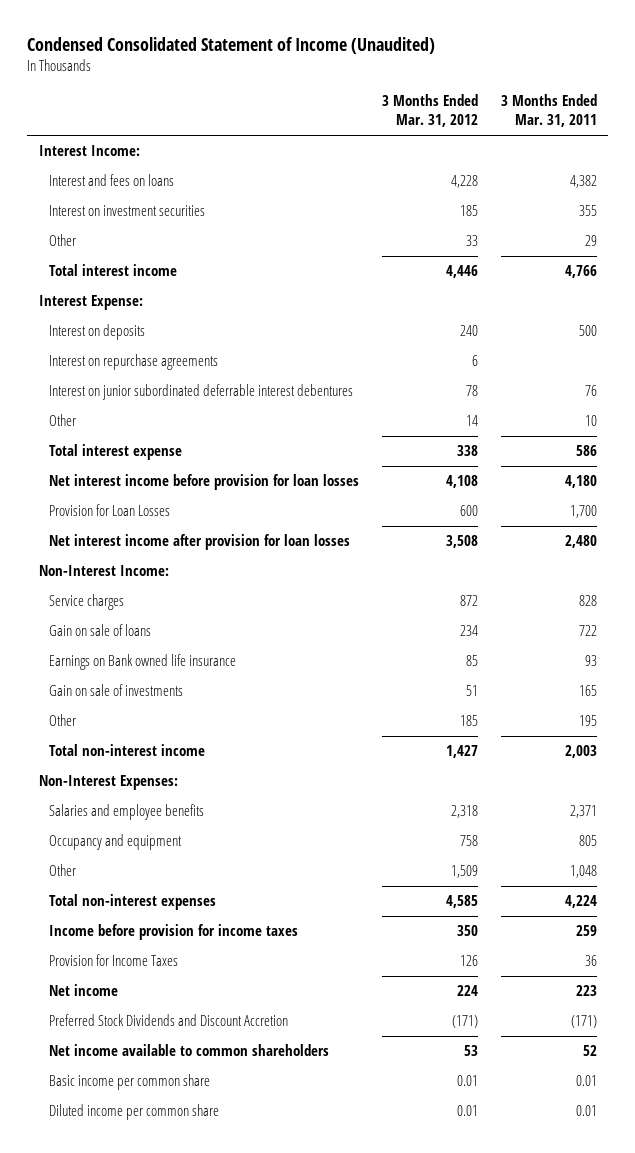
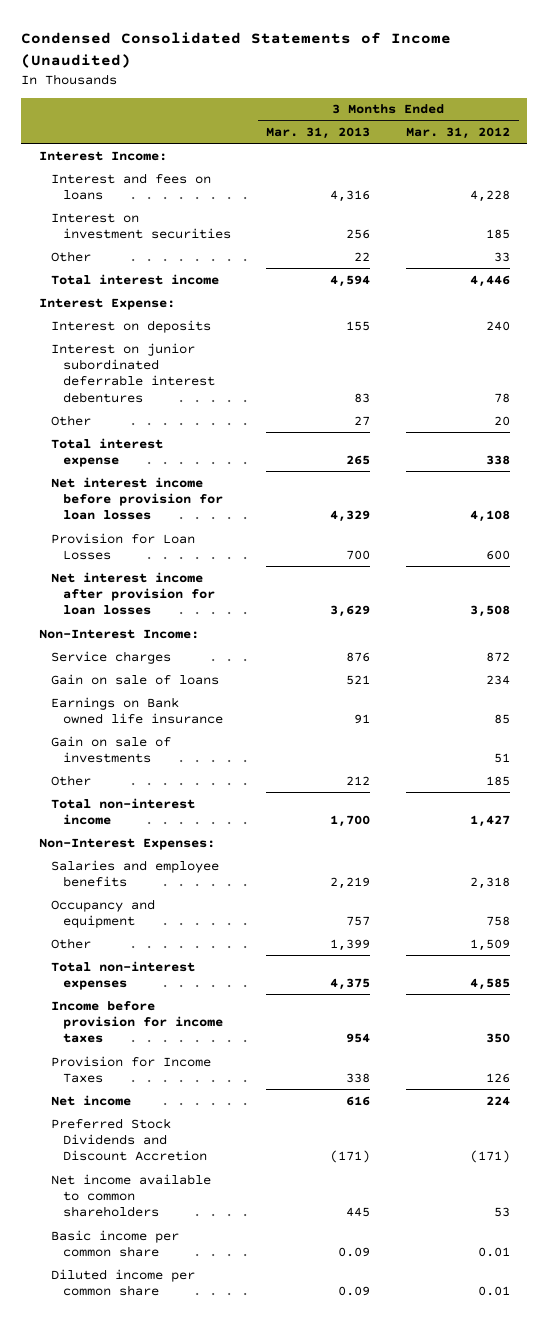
- Condensed Consolidated Statement of Income (Unaudited)
+ Condensed Consolidated Statements of Income (Unaudited)
- | 3 Months Ended Mar. 31, 2012 | 3 Months Ended Mar. 31, 2011
+ | 3 Months Ended Mar. 31, 2013 | 3 Months Ended Mar. 31, 2012
- Interest on repurchase agreements | 6 |
- Other | 14 | 10
+ Other | 27 | 20

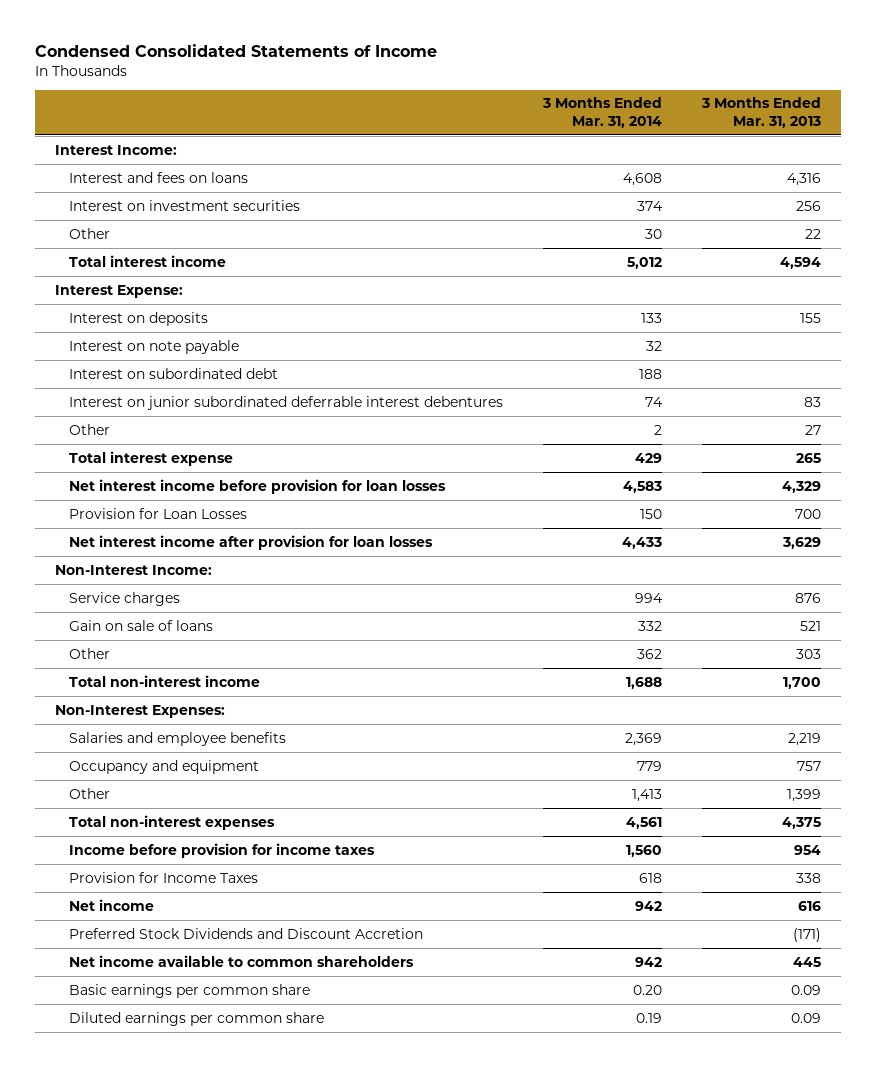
- Condensed Consolidated Statements of Income (Unaudited)
+ Condensed Consolidated Statements of Income
- | 3 Months Ended Mar. 31, 2013 | 3 Months Ended Mar. 31, 2012
+ | 3 Months Ended Mar. 31, 2014 | 3 Months Ended Mar. 31, 2013
+ Interest on note payable | 32 |
+ Interest on subordinated debt | 188 |
- Earnings on Bank owned life insurance | 91 | 85
- Gain on sale of investments | | 51
- Other | 212 | 185
+ Other | 362 | 303
- Basic income per common share | 0.09 | 0.01
- Diluted income per common share | 0.09 | 0.01
+ Basic earnings per common share | 0.20 | 0.09
+ Diluted earnings per common share | 0.19 | 0.09

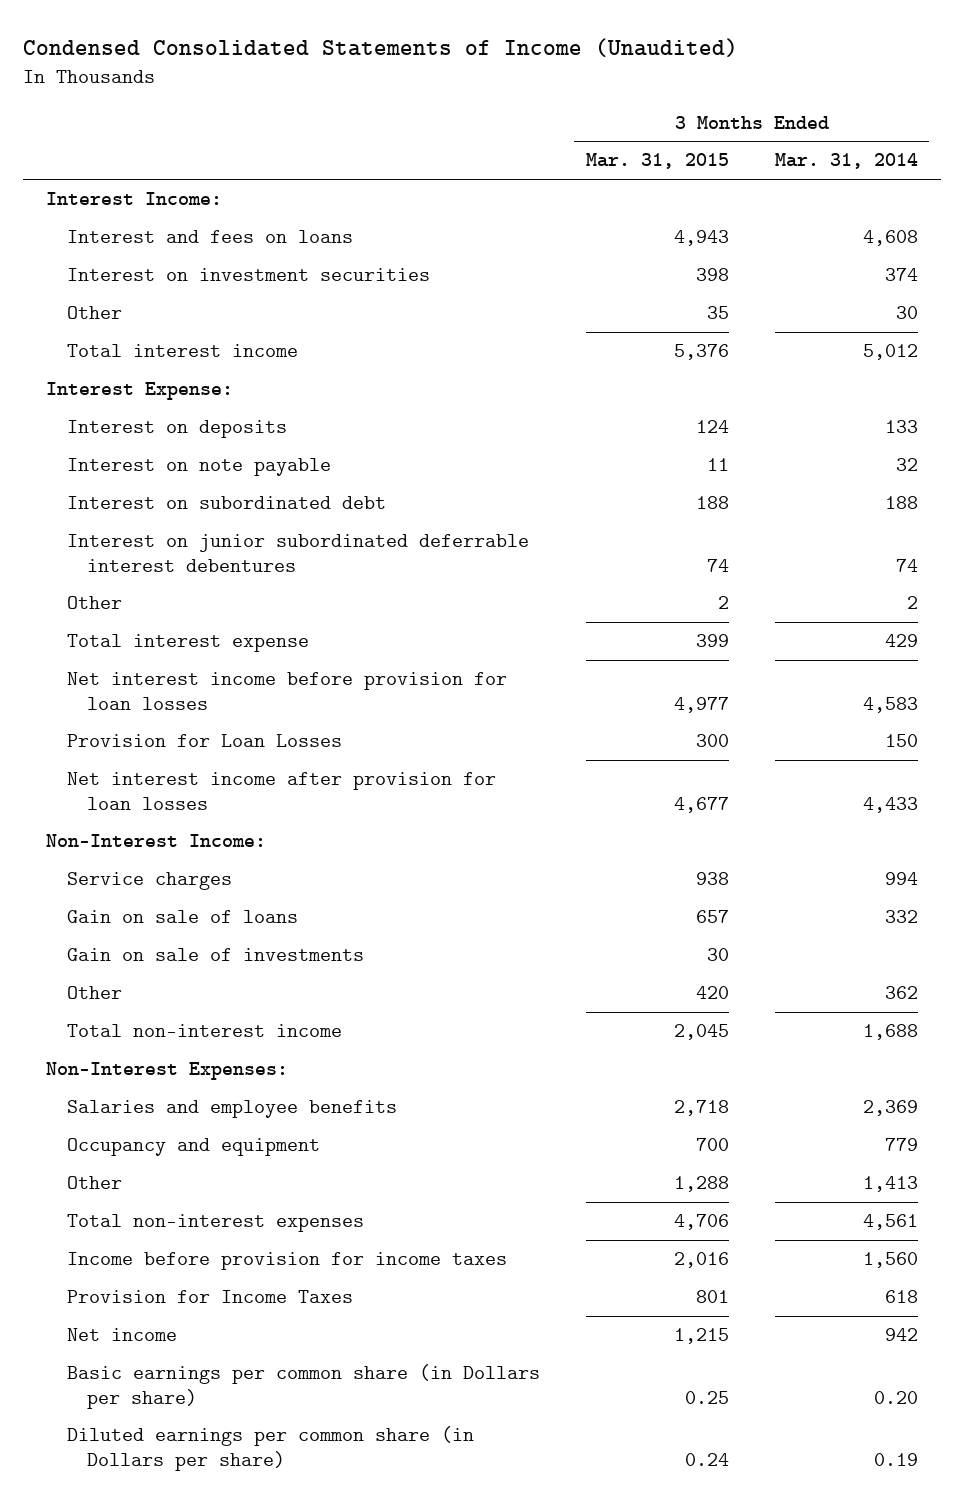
- Condensed Consolidated Statements of Income
+ Condensed Consolidated Statements of Income (Unaudited)
- | 3 Months Ended Mar. 31, 2014 | 3 Months Ended Mar. 31, 2013
+ | 3 Months Ended Mar. 31, 2015 | 3 Months Ended Mar. 31, 2014
+ Gain on sale of investments | 30 |
- Preferred Stock Dividends and Discount Accretion | | (171)
- Net income available to common shareholders | 942 | 445
- Basic earnings per common share | 0.20 | 0.09
- Diluted earnings per common share | 0.19 | 0.09
+ Basic earnings per common share (in Dollars per share) | 0.25 | 0.20
+ Diluted earnings per common share (in Dollars per share) | 0.24 | 0.19

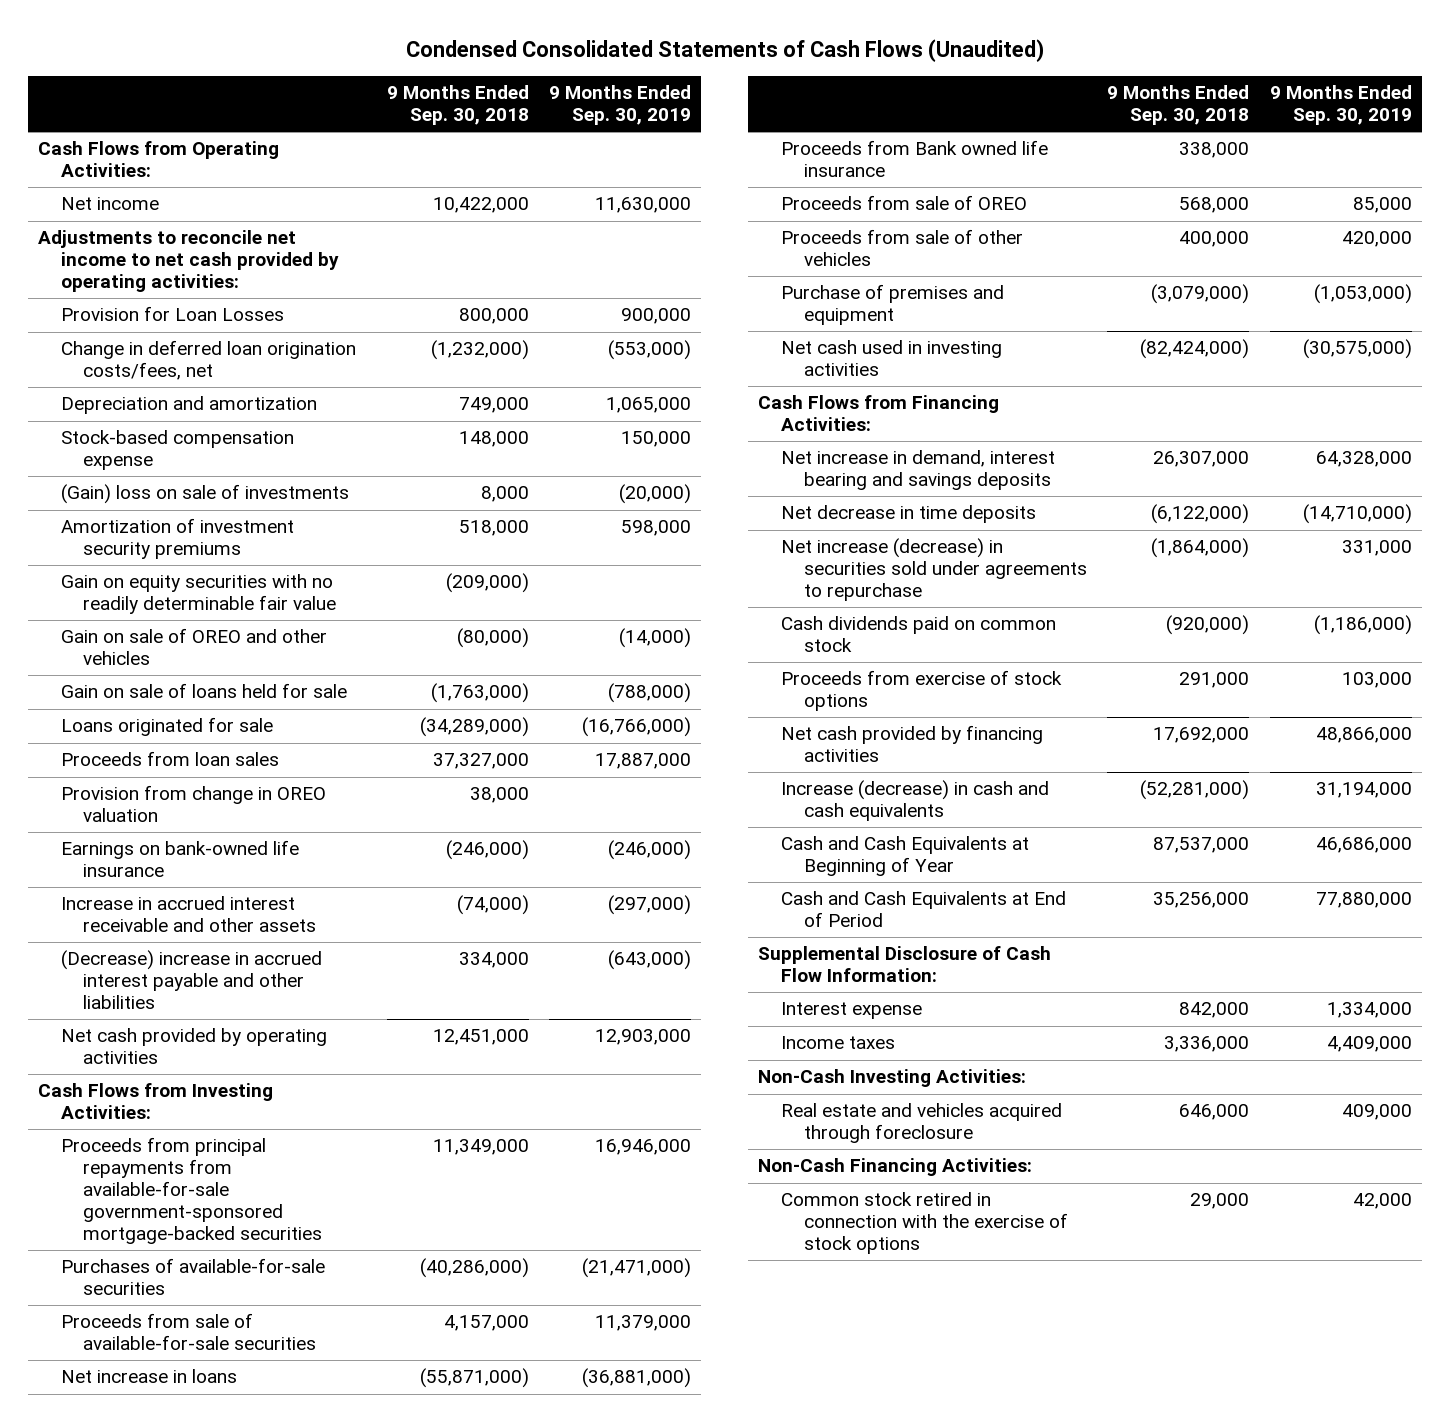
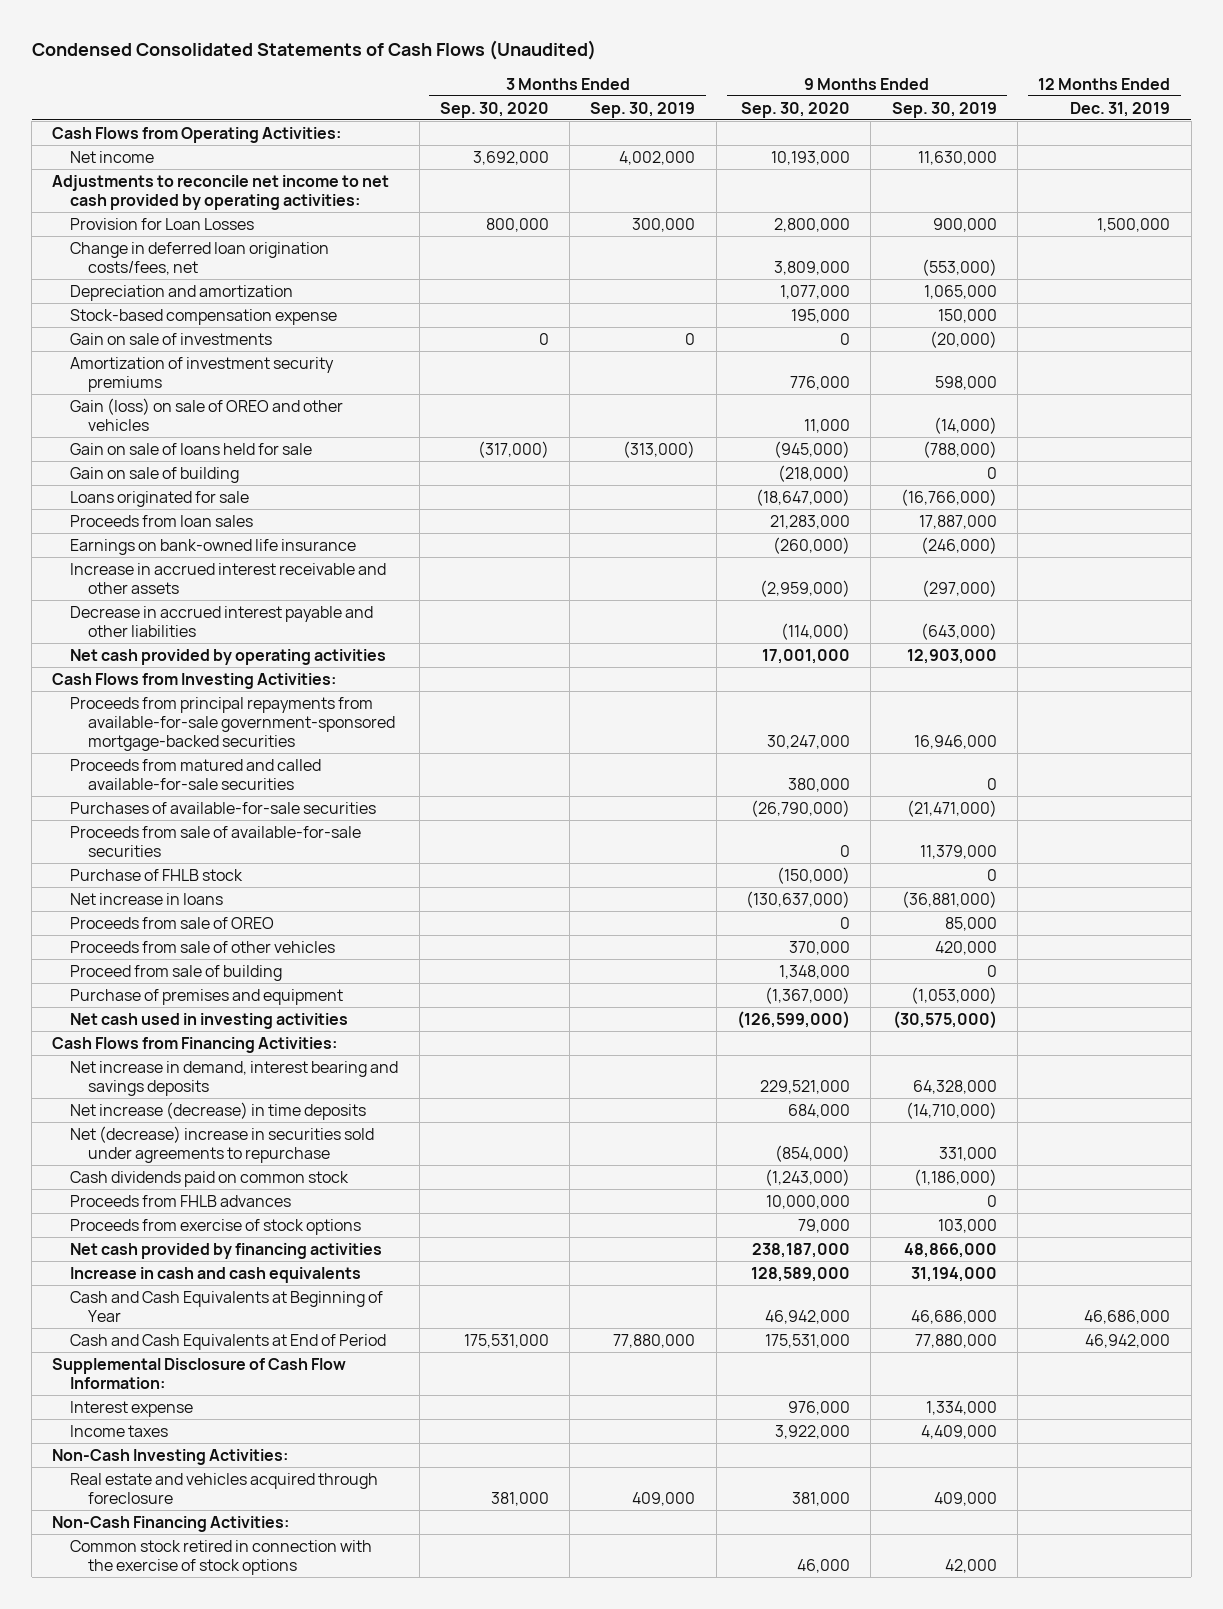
- | 9 Months Ended Sep. 30, 2018 | 9 Months Ended Sep. 30, 2019
+ | 3 Months Ended Sep. 30, 2020 | 3 Months Ended Sep. 30, 2019 | 9 Months Ended Sep. 30, 2020 | 9 Months Ended Sep. 30, 2019 | 12 Months Ended Dec. 31, 2019
- (Gain) loss on sale of investments | 8,000 | (20,000)
+ Gain on sale of investments | 0 | 0 | 0 | (20,000) |
- Gain on equity securities with no readily determinable fair value | (209,000) |
- Gain on sale of OREO and other vehicles | (80,000) | (14,000)
+ Gain (loss) on sale of OREO and other vehicles | | | 11,000 | (14,000) |
+ Gain on sale of building | | | (218,000) | 0 |
- Provision from change in OREO valuation | 38,000 |
- (Decrease) increase in accrued interest payable and other liabilities | 334,000 | (643,000)
+ Decrease in accrued interest payable and other liabilities | | | (114,000) | (643,000) |
+ Proceeds from matured and called available-for-sale securities | | | 380,000 | 0 |
+ Purchase of FHLB stock | | | (150,000) | 0 |
- Proceeds from Bank owned life insurance | 338,000 |
+ Proceed from sale of building | | | 1,348,000 | 0 |
- Net decrease in time deposits | (6,122,000) | (14,710,000)
- Net increase (decrease) in securities sold under agreements to repurchase | (1,864,000) | 331,000
+ Net increase (decrease) in time deposits | | | 684,000 | (14,710,000) |
+ Net (decrease) increase in securities sold under agreements to repurchase | | | (854,000) | 331,000 |
+ Proceeds from FHLB advances | | | 10,000,000 | 0 |
- Increase (decrease) in cash and cash equivalents | (52,281,000) | 31,194,000
+ Increase in cash and cash equivalents | | | 128,589,000 | 31,194,000 |

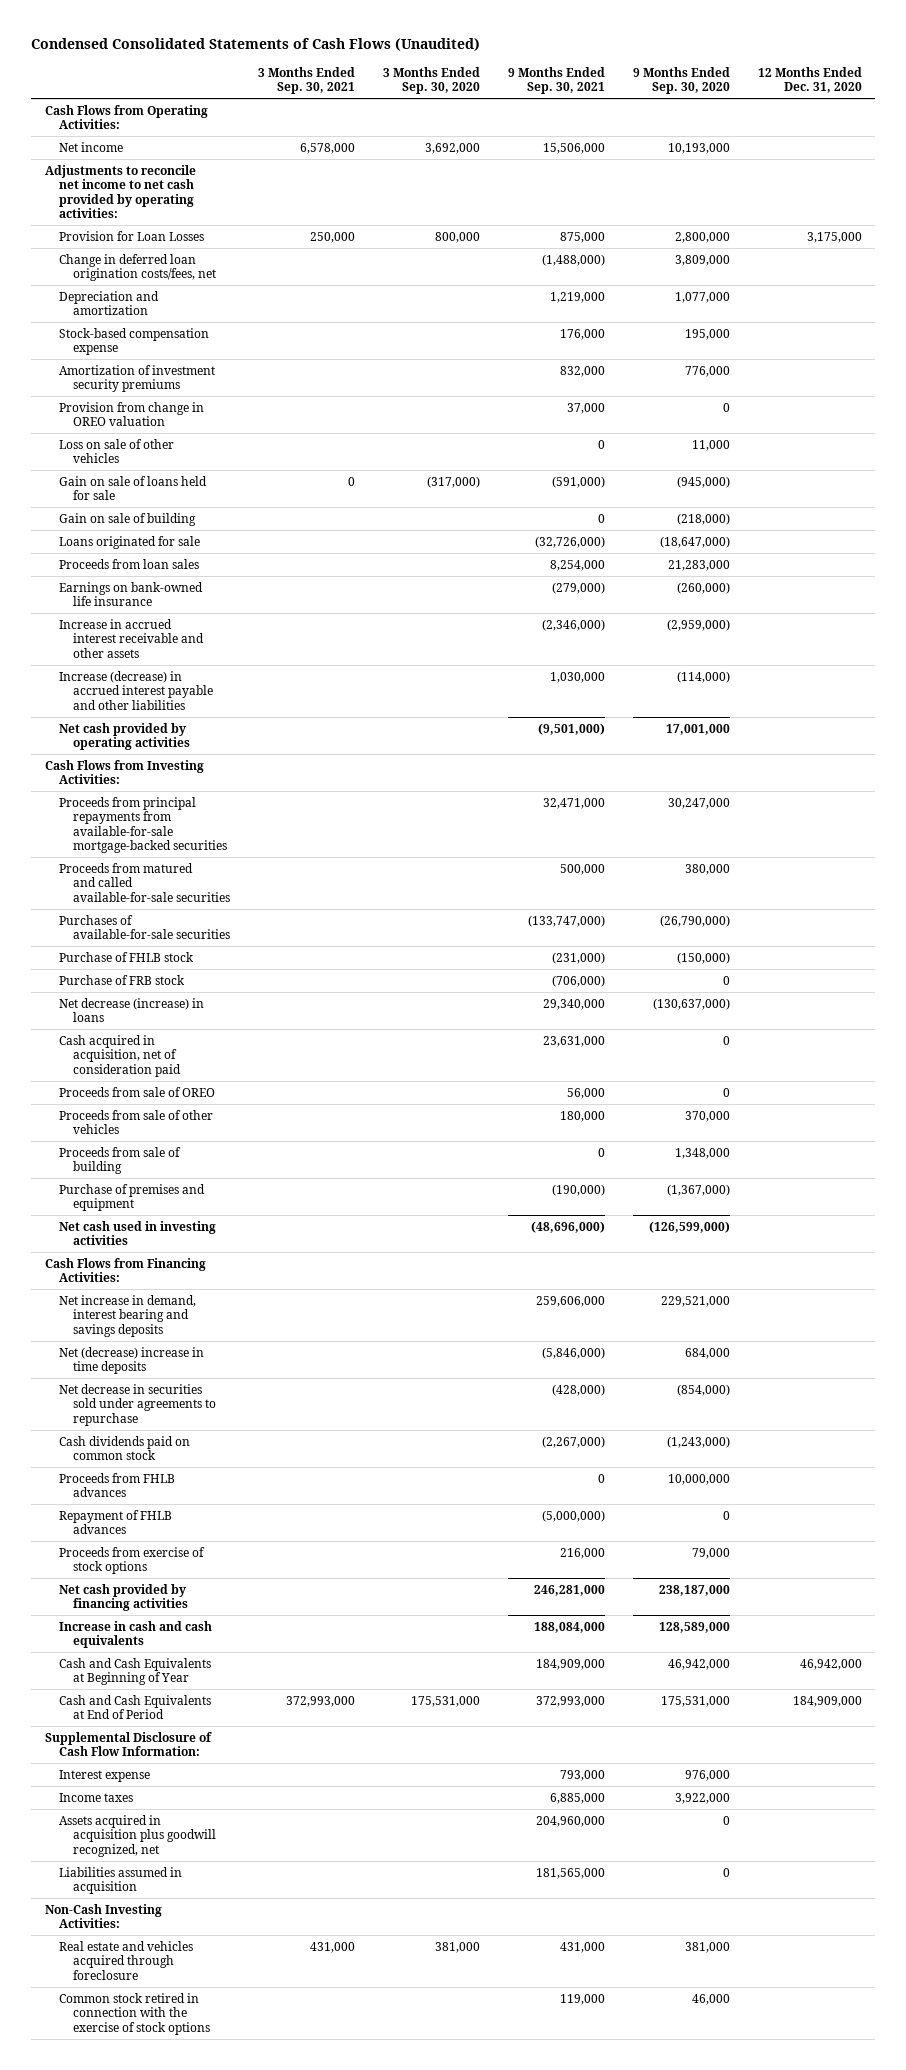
- | 3 Months Ended Sep. 30, 2020 | 3 Months Ended Sep. 30, 2019 | 9 Months Ended Sep. 30, 2020 | 9 Months Ended Sep. 30, 2019 | 12 Months Ended Dec. 31, 2019
+ | 3 Months Ended Sep. 30, 2021 | 3 Months Ended Sep. 30, 2020 | 9 Months Ended Sep. 30, 2021 | 9 Months Ended Sep. 30, 2020 | 12 Months Ended Dec. 31, 2020
- Gain on sale of investments | 0 | 0 | 0 | (20,000) |
- Gain (loss) on sale of OREO and other vehicles | | | 11,000 | (14,000) |
+ Provision from change in OREO valuation | | | 37,000 | 0 |
+ Loss on sale of other vehicles | | | 0 | 11,000 |
- Decrease in accrued interest payable and other liabilities | | | (114,000) | (643,000) |
+ Increase (decrease) in accrued interest payable and other liabilities | | | 1,030,000 | (114,000) |
- Proceeds from principal repayments from available-for-sale government-sponsored mortgage-backed securities | | | 30,247,000 | 16,946,000 |
+ Proceeds from principal repayments from available-for-sale mortgage-backed securities | | | 32,471,000 | 30,247,000 |
- Proceeds from sale of available-for-sale securities | | | 0 | 11,379,000 |
- Net increase in loans | | | (130,637,000) | (36,881,000) |
+ Purchase of FRB stock | | | (706,000) | 0 |
+ Net decrease (increase) in loans | | | 29,340,000 | (130,637,000) |
+ Cash acquired in acquisition, net of consideration paid | | | 23,631,000 | 0 |
- Proceed from sale of building | | | 1,348,000 | 0 |
+ Proceeds from sale of building | | | 0 | 1,348,000 |
- Net increase (decrease) in time deposits | | | 684,000 | (14,710,000) |
- Net (decrease) increase in securities sold under agreements to repurchase | | | (854,000) | 331,000 |
+ Net (decrease) increase in time deposits | | | (5,846,000) | 684,000 |
+ Net decrease in securities sold under agreements to repurchase | | | (428,000) | (854,000) |
+ Repayment of FHLB advances | | | (5,000,000) | 0 |
+ Assets acquired in acquisition plus goodwill recognized, net | | | 204,960,000 | 0 |
+ Liabilities assumed in acquisition | | | 181,565,000 | 0 |
- Non-Cash Financing Activities:

